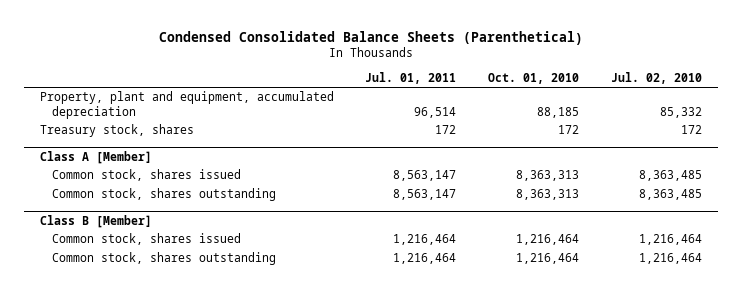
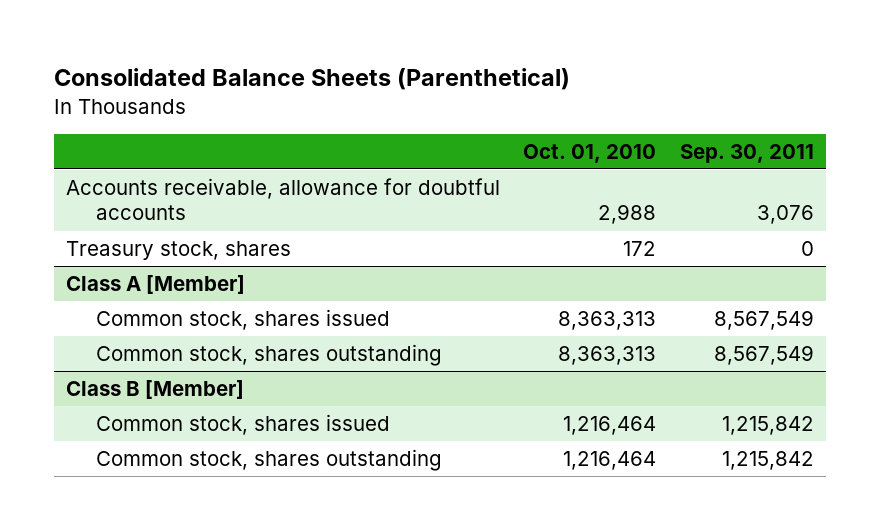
- Condensed Consolidated Balance Sheets (Parenthetical)
+ Consolidated Balance Sheets (Parenthetical)
- | Jul. 01, 2011 | Oct. 01, 2010 | Jul. 02, 2010
+ | Oct. 01, 2010 | Sep. 30, 2011
- Property, plant and equipment, accumulated depreciation | 96,514 | 88,185 | 85,332
+ Accounts receivable, allowance for doubtful accounts | 2,988 | 3,076

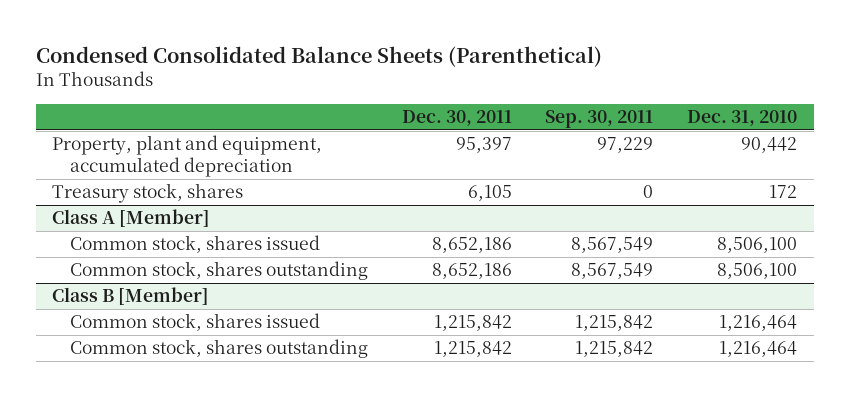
- Consolidated Balance Sheets (Parenthetical)
+ Condensed Consolidated Balance Sheets (Parenthetical)
- | Oct. 01, 2010 | Sep. 30, 2011
+ | Dec. 30, 2011 | Sep. 30, 2011 | Dec. 31, 2010
- Accounts receivable, allowance for doubtful accounts | 2,988 | 3,076
+ Property, plant and equipment, accumulated depreciation | 95,397 | 97,229 | 90,442

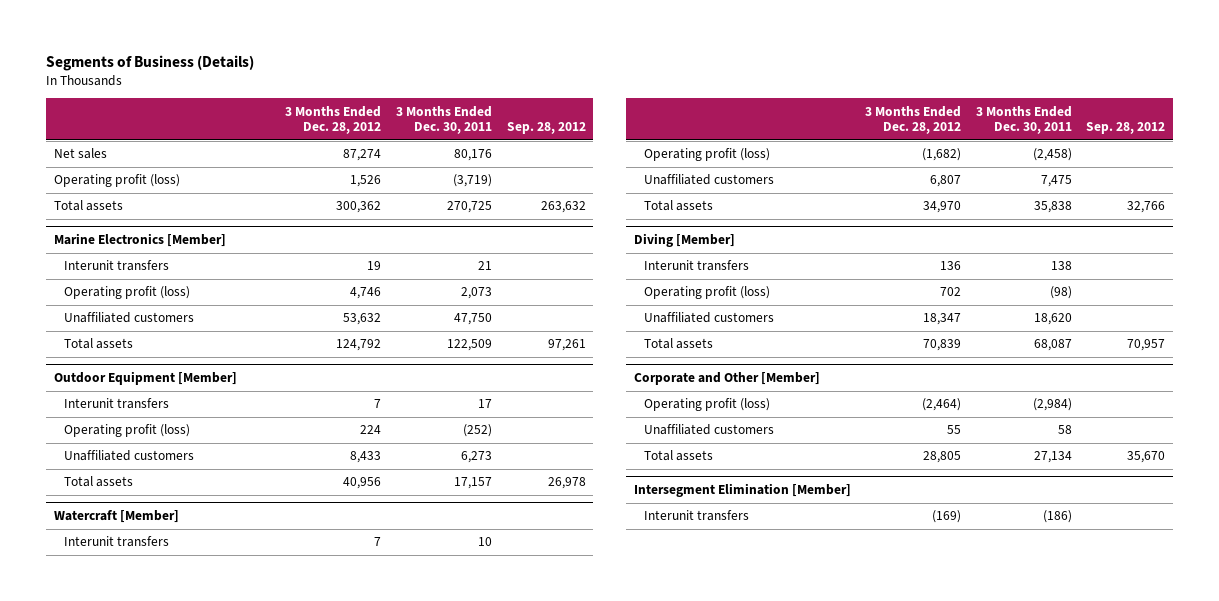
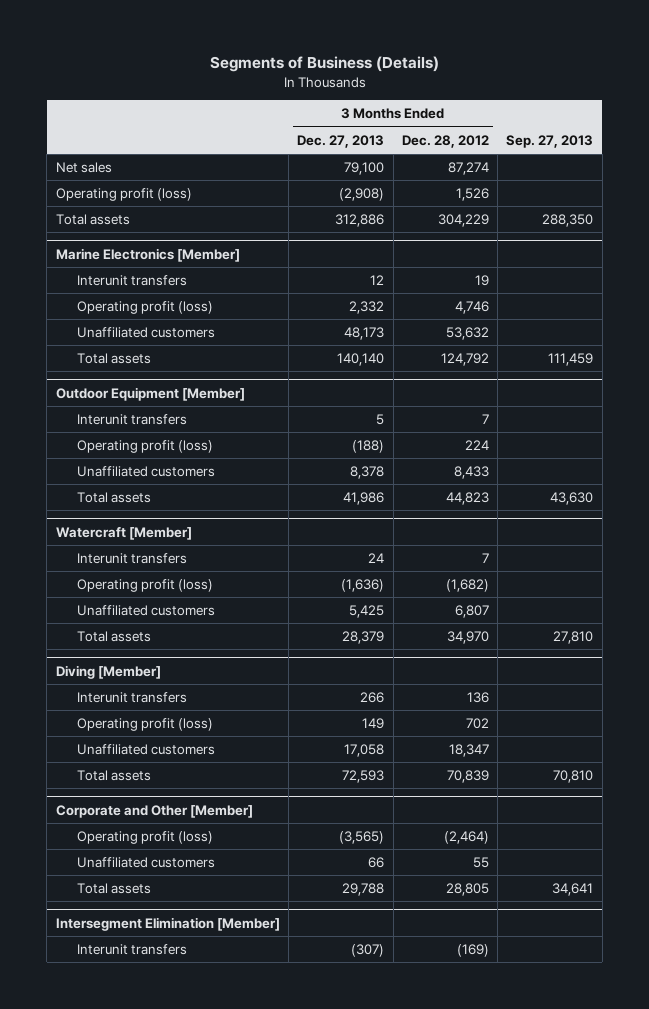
- | 3 Months Ended Dec. 28, 2012 | 3 Months Ended Dec. 30, 2011 | Sep. 28, 2012
+ | 3 Months Ended Dec. 27, 2013 | 3 Months Ended Dec. 28, 2012 | Sep. 27, 2013
- Total assets | 300,362 | 270,725 | 263,632
+ Total assets | 312,886 | 304,229 | 288,350
@ Outdoor Equipment [Member]
- Total assets | 40,956 | 17,157 | 26,978
+ Total assets | 41,986 | 44,823 | 43,630

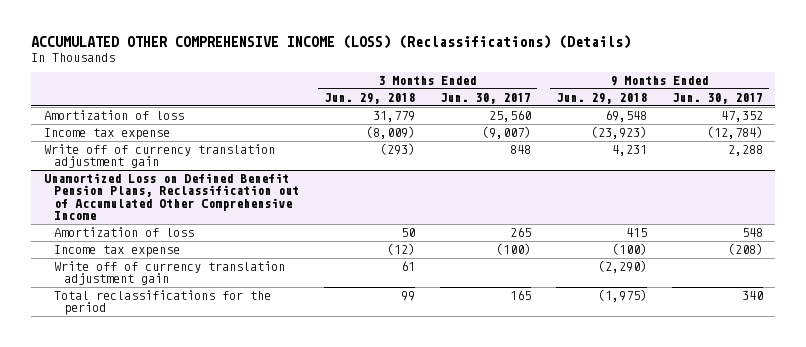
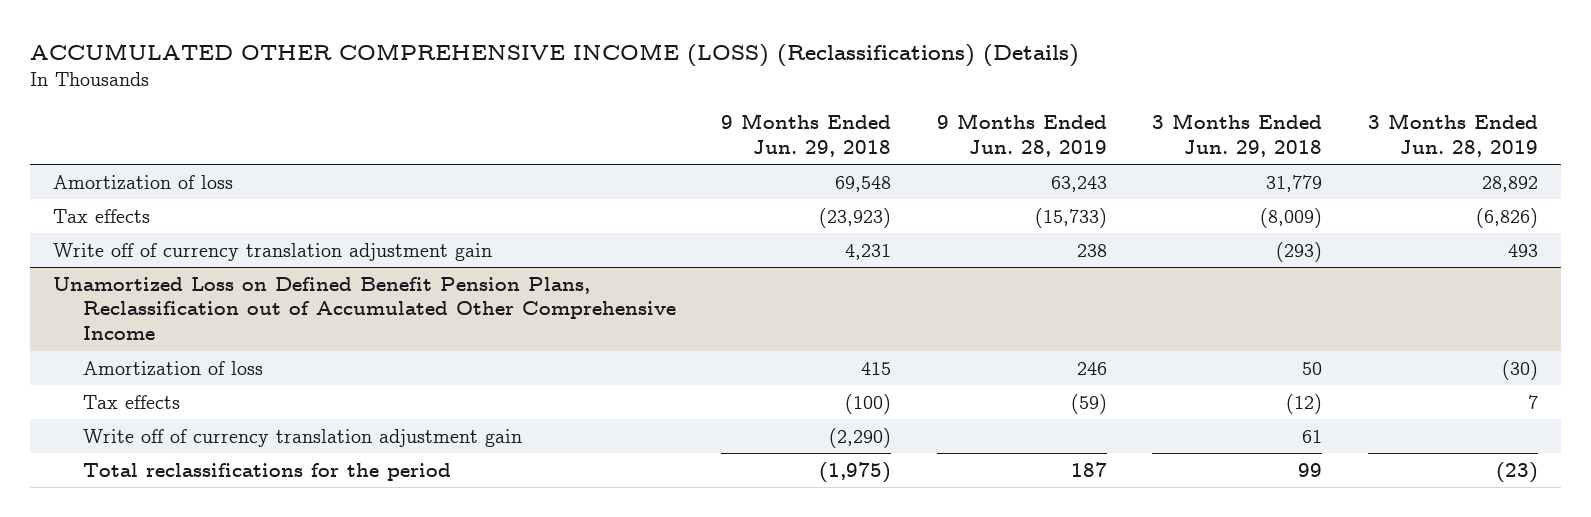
- | 3 Months Ended Jun. 29, 2018 | 3 Months Ended Jun. 30, 2017 | 9 Months Ended Jun. 29, 2018 | 9 Months Ended Jun. 30, 2017
+ | 9 Months Ended Jun. 29, 2018 | 9 Months Ended Jun. 28, 2019 | 3 Months Ended Jun. 29, 2018 | 3 Months Ended Jun. 28, 2019
- Income tax expense | (8,009) | (9,007) | (23,923) | (12,784)
+ Tax effects | (23,923) | (15,733) | (8,009) | (6,826)
@ Unamortized Loss on Defined Benefit Pension Plans, Reclassification out of Accumulated Other Comprehensive Income
- Income tax expense | (12) | (100) | (100) | (208)
+ Tax effects | (100) | (59) | (12) | 7

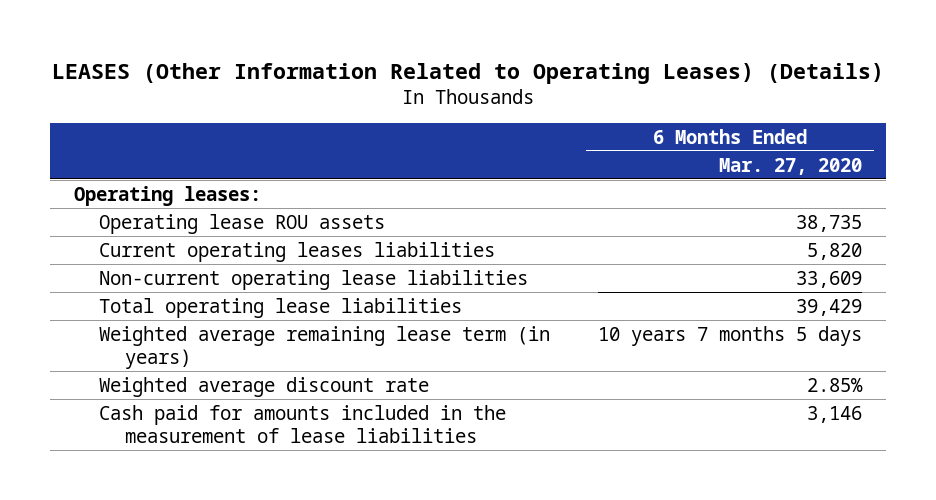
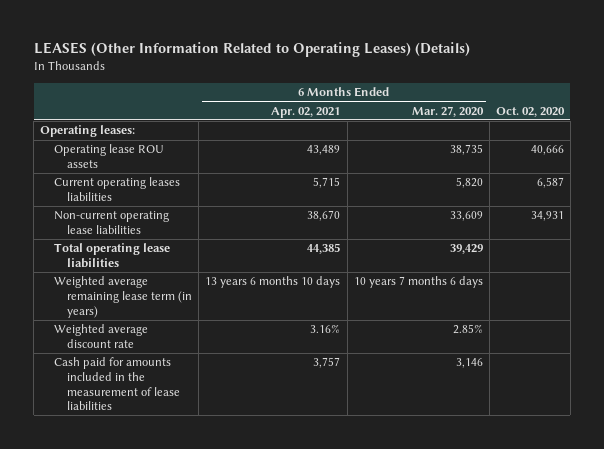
- | 6 Months Ended Mar. 27, 2020
+ | 6 Months Ended Apr. 02, 2021 | 6 Months Ended Mar. 27, 2020 | Oct. 02, 2020
- Weighted average remaining lease term (in years) | 10 years 7 months 5 days
+ Weighted average remaining lease term (in years) | 13 years 6 months 10 days | 10 years 7 months 6 days |

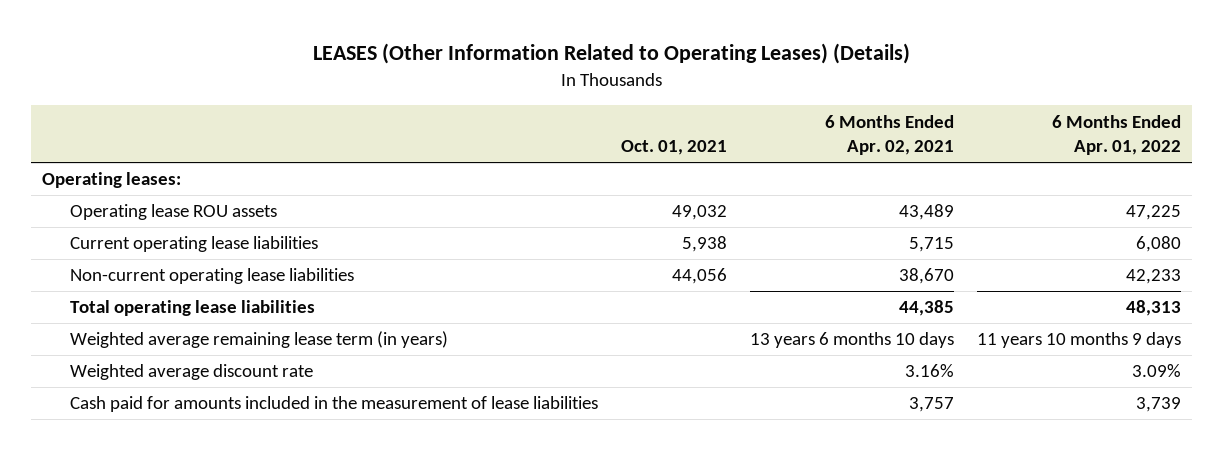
- | 6 Months Ended Apr. 02, 2021 | 6 Months Ended Mar. 27, 2020 | Oct. 02, 2020
+ | Oct. 01, 2021 | 6 Months Ended Apr. 02, 2021 | 6 Months Ended Apr. 01, 2022
- Current operating leases liabilities | 5,715 | 5,820 | 6,587
+ Current operating lease liabilities | 5,938 | 5,715 | 6,080

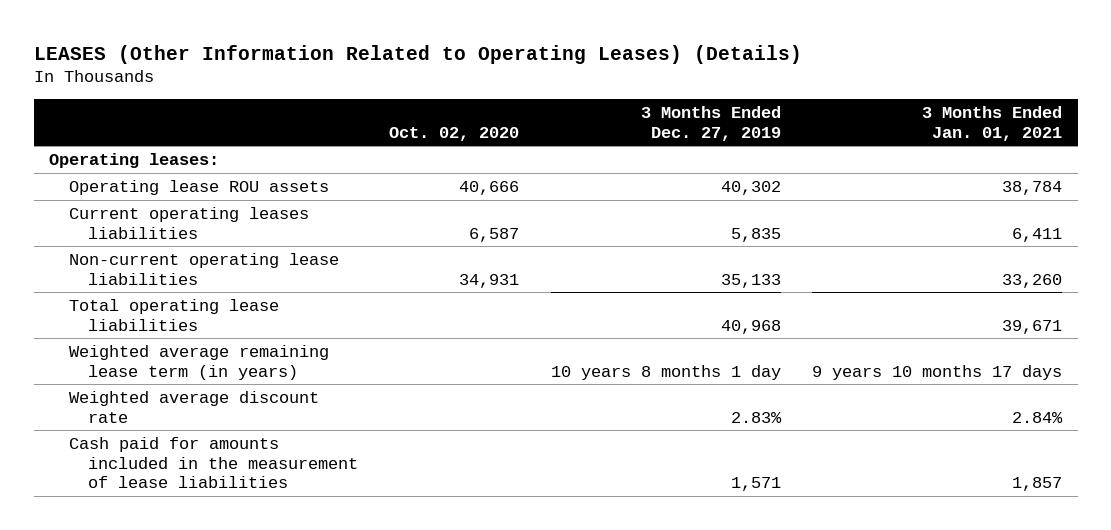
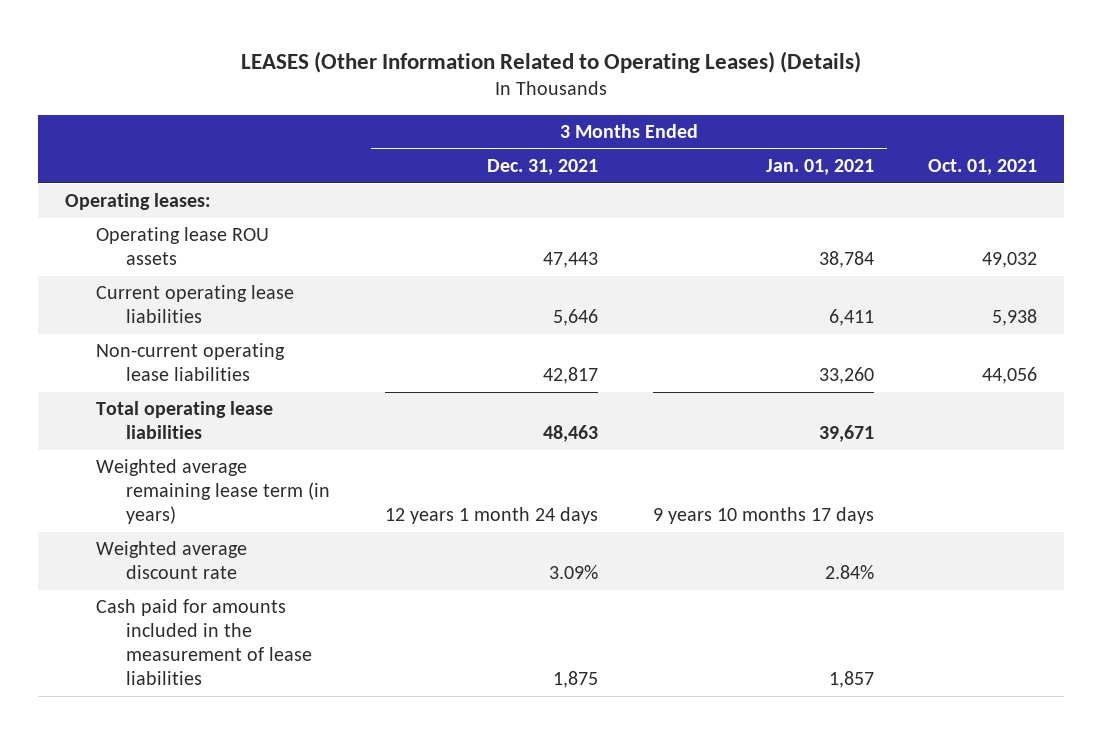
- | Oct. 02, 2020 | 3 Months Ended Dec. 27, 2019 | 3 Months Ended Jan. 01, 2021
+ | 3 Months Ended Dec. 31, 2021 | 3 Months Ended Jan. 01, 2021 | Oct. 01, 2021
- Current operating leases liabilities | 6,587 | 5,835 | 6,411
+ Current operating lease liabilities | 5,646 | 6,411 | 5,938

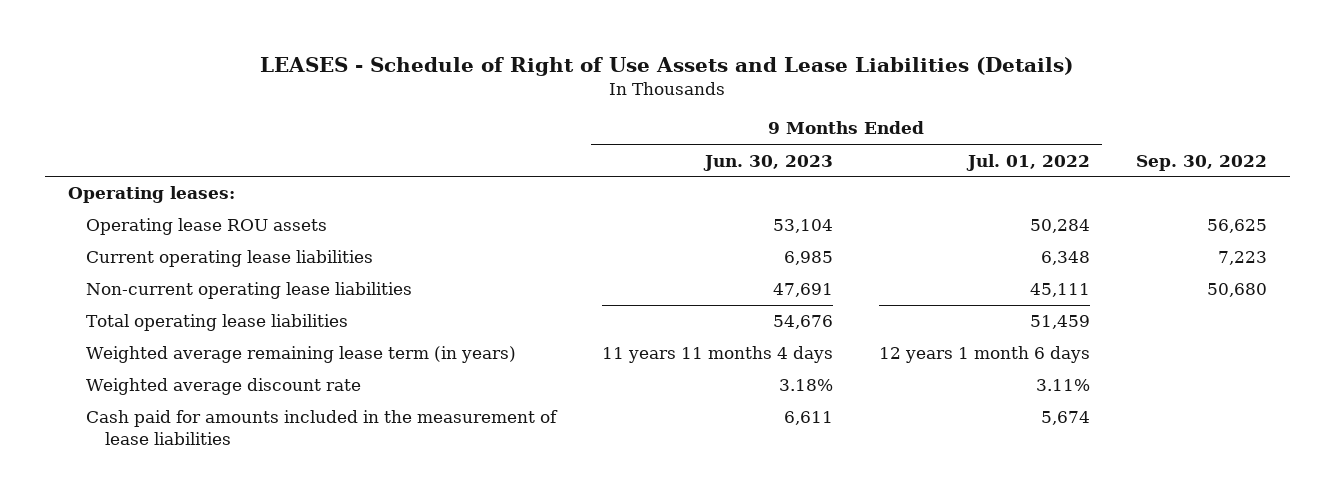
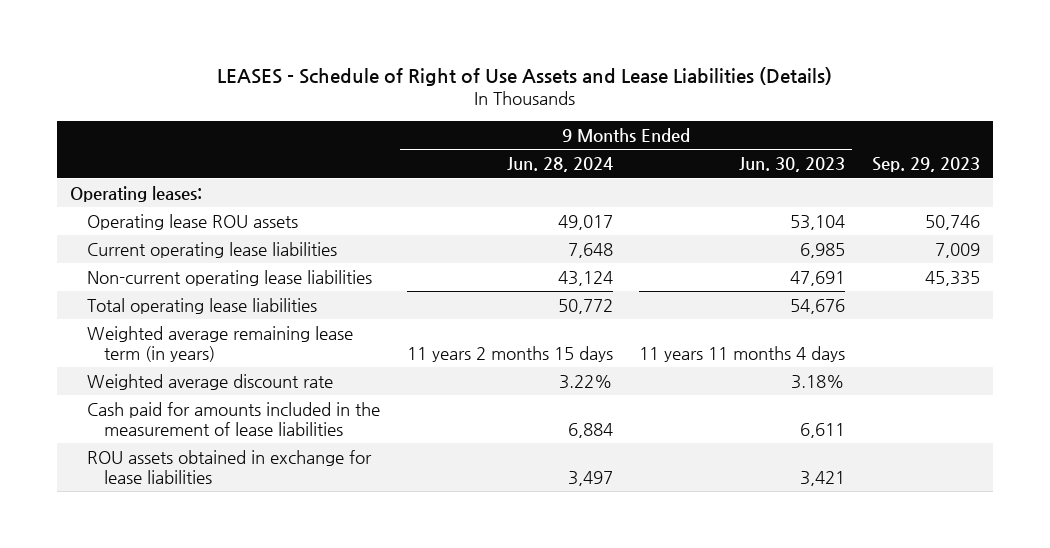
- | 9 Months Ended Jun. 30, 2023 | 9 Months Ended Jul. 01, 2022 | Sep. 30, 2022
+ | 9 Months Ended Jun. 28, 2024 | 9 Months Ended Jun. 30, 2023 | Sep. 29, 2023
+ ROU assets obtained in exchange for lease liabilities | 3,497 | 3,421 |

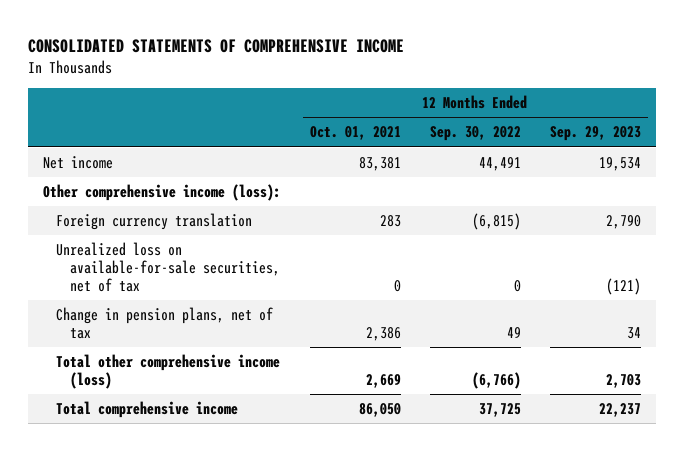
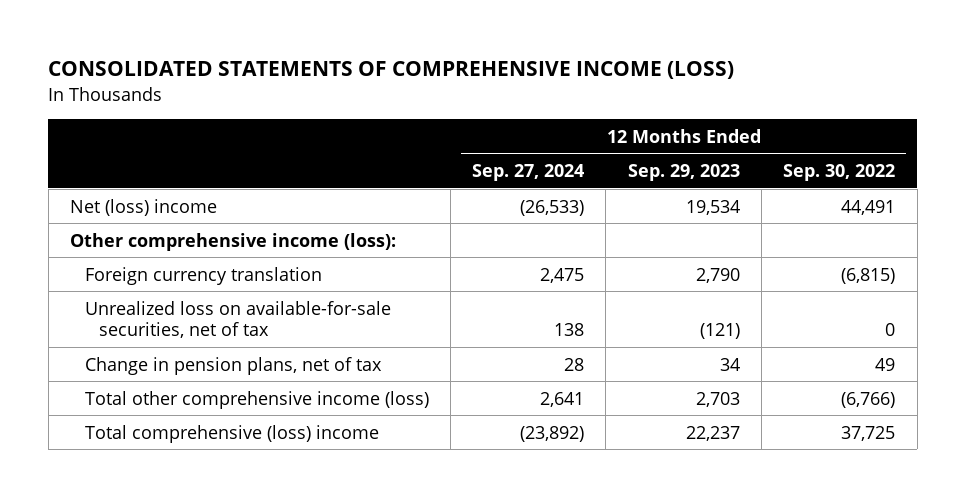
- CONSOLIDATED STATEMENTS OF COMPREHENSIVE INCOME
+ CONSOLIDATED STATEMENTS OF COMPREHENSIVE INCOME (LOSS)
- | 12 Months Ended Oct. 01, 2021 | 12 Months Ended Sep. 30, 2022 | 12 Months Ended Sep. 29, 2023
+ | 12 Months Ended Sep. 27, 2024 | 12 Months Ended Sep. 29, 2023 | 12 Months Ended Sep. 30, 2022
- Net income | 83,381 | 44,491 | 19,534
+ Net (loss) income | (26,533) | 19,534 | 44,491
- Total comprehensive income | 86,050 | 37,725 | 22,237
+ Total comprehensive (loss) income | (23,892) | 22,237 | 37,725

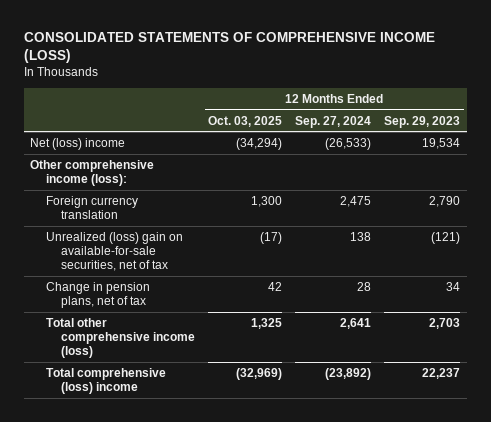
- | 12 Months Ended Sep. 27, 2024 | 12 Months Ended Sep. 29, 2023 | 12 Months Ended Sep. 30, 2022
+ | 12 Months Ended Oct. 03, 2025 | 12 Months Ended Sep. 27, 2024 | 12 Months Ended Sep. 29, 2023
- Unrealized loss on available-for-sale securities, net of tax | 138 | (121) | 0
+ Unrealized (loss) gain on available-for-sale securities, net of tax | (17) | 138 | (121)

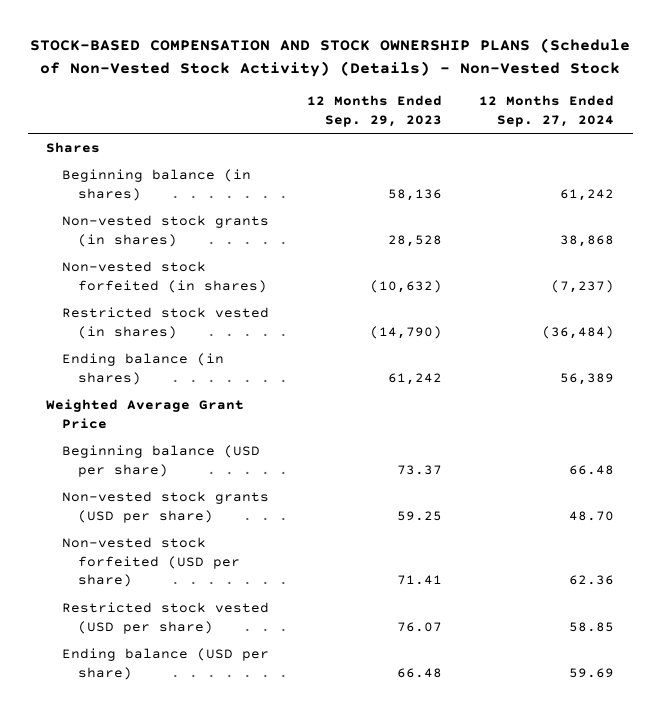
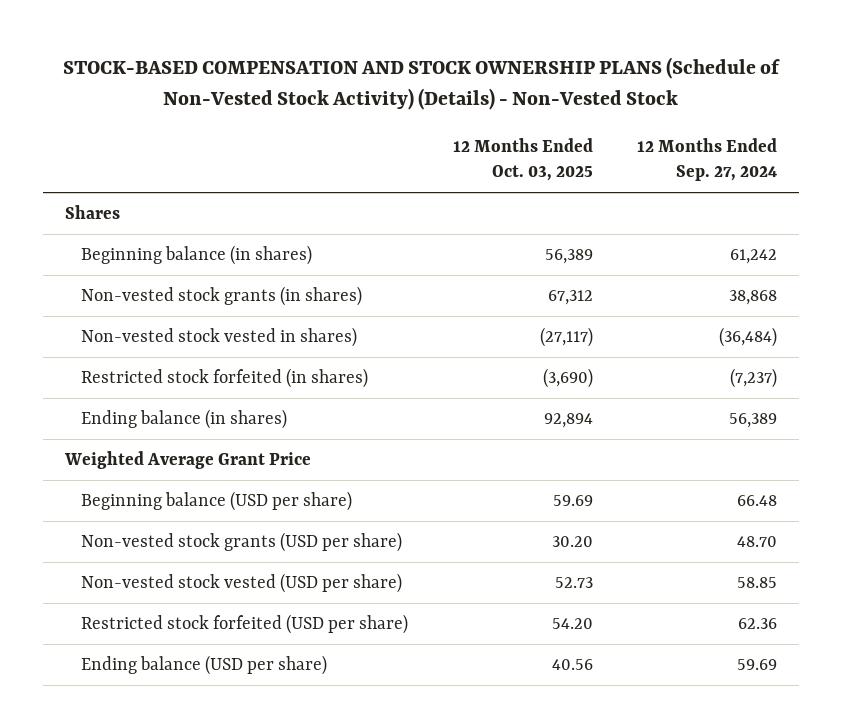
- | 12 Months Ended Sep. 29, 2023 | 12 Months Ended Sep. 27, 2024
+ | 12 Months Ended Oct. 03, 2025 | 12 Months Ended Sep. 27, 2024
- Non-vested stock forfeited (in shares) | (10,632) | (7,237)
- Restricted stock vested (in shares) | (14,790) | (36,484)
+ Non-vested stock vested in shares) | (27,117) | (36,484)
+ Restricted stock forfeited (in shares) | (3,690) | (7,237)
- Non-vested stock forfeited (USD per share) | 71.41 | 62.36
- Restricted stock vested (USD per share) | 76.07 | 58.85
+ Non-vested stock vested (USD per share) | 52.73 | 58.85
+ Restricted stock forfeited (USD per share) | 54.20 | 62.36

